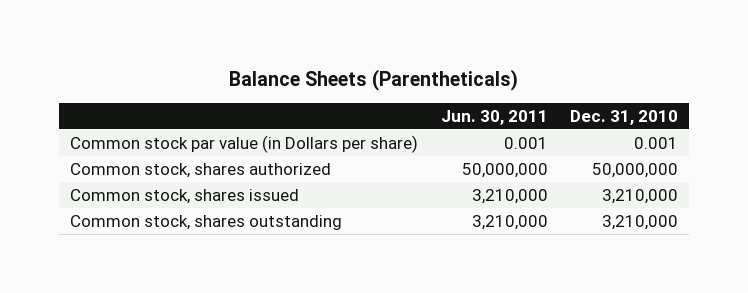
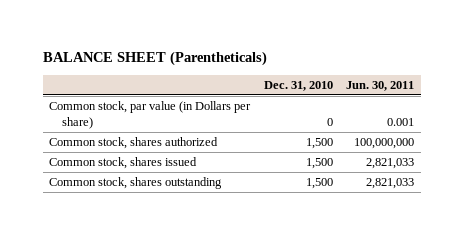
- Balance Sheets (Parentheticals)
+ BALANCE SHEET (Parentheticals)
- | Jun. 30, 2011 | Dec. 31, 2010
+ | Dec. 31, 2010 | Jun. 30, 2011
- Common stock par value (in Dollars per share) | 0.001 | 0.001
- Common stock, shares authorized | 50,000,000 | 50,000,000
- Common stock, shares issued | 3,210,000 | 3,210,000
- Common stock, shares outstanding | 3,210,000 | 3,210,000
+ Common stock, par value (in Dollars per share) | 0 | 0.001
+ Common stock, shares authorized | 1,500 | 100,000,000
+ Common stock, shares issued | 1,500 | 2,821,033
+ Common stock, shares outstanding | 1,500 | 2,821,033

